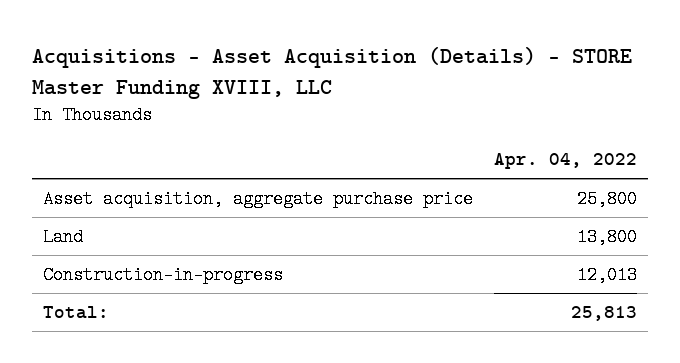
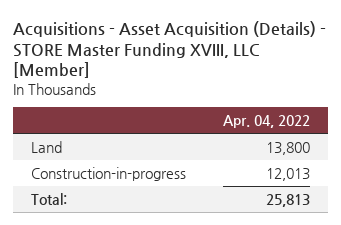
- Acquisitions - Asset Acquisition (Details) - STORE Master Funding XVIII, LLC
+ Acquisitions - Asset Acquisition (Details) - STORE Master Funding XVIII, LLC [Member]
- Asset acquisition, aggregate purchase price | 25,800

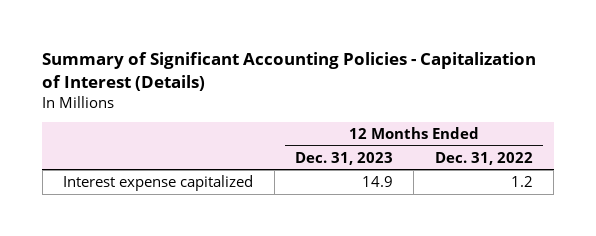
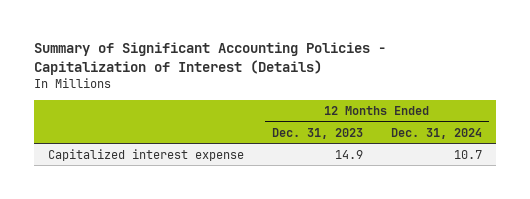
- | 12 Months Ended Dec. 31, 2023 | 12 Months Ended Dec. 31, 2022
+ | 12 Months Ended Dec. 31, 2023 | 12 Months Ended Dec. 31, 2024
- Interest expense capitalized | 14.9 | 1.2
+ Capitalized interest expense | 14.9 | 10.7

